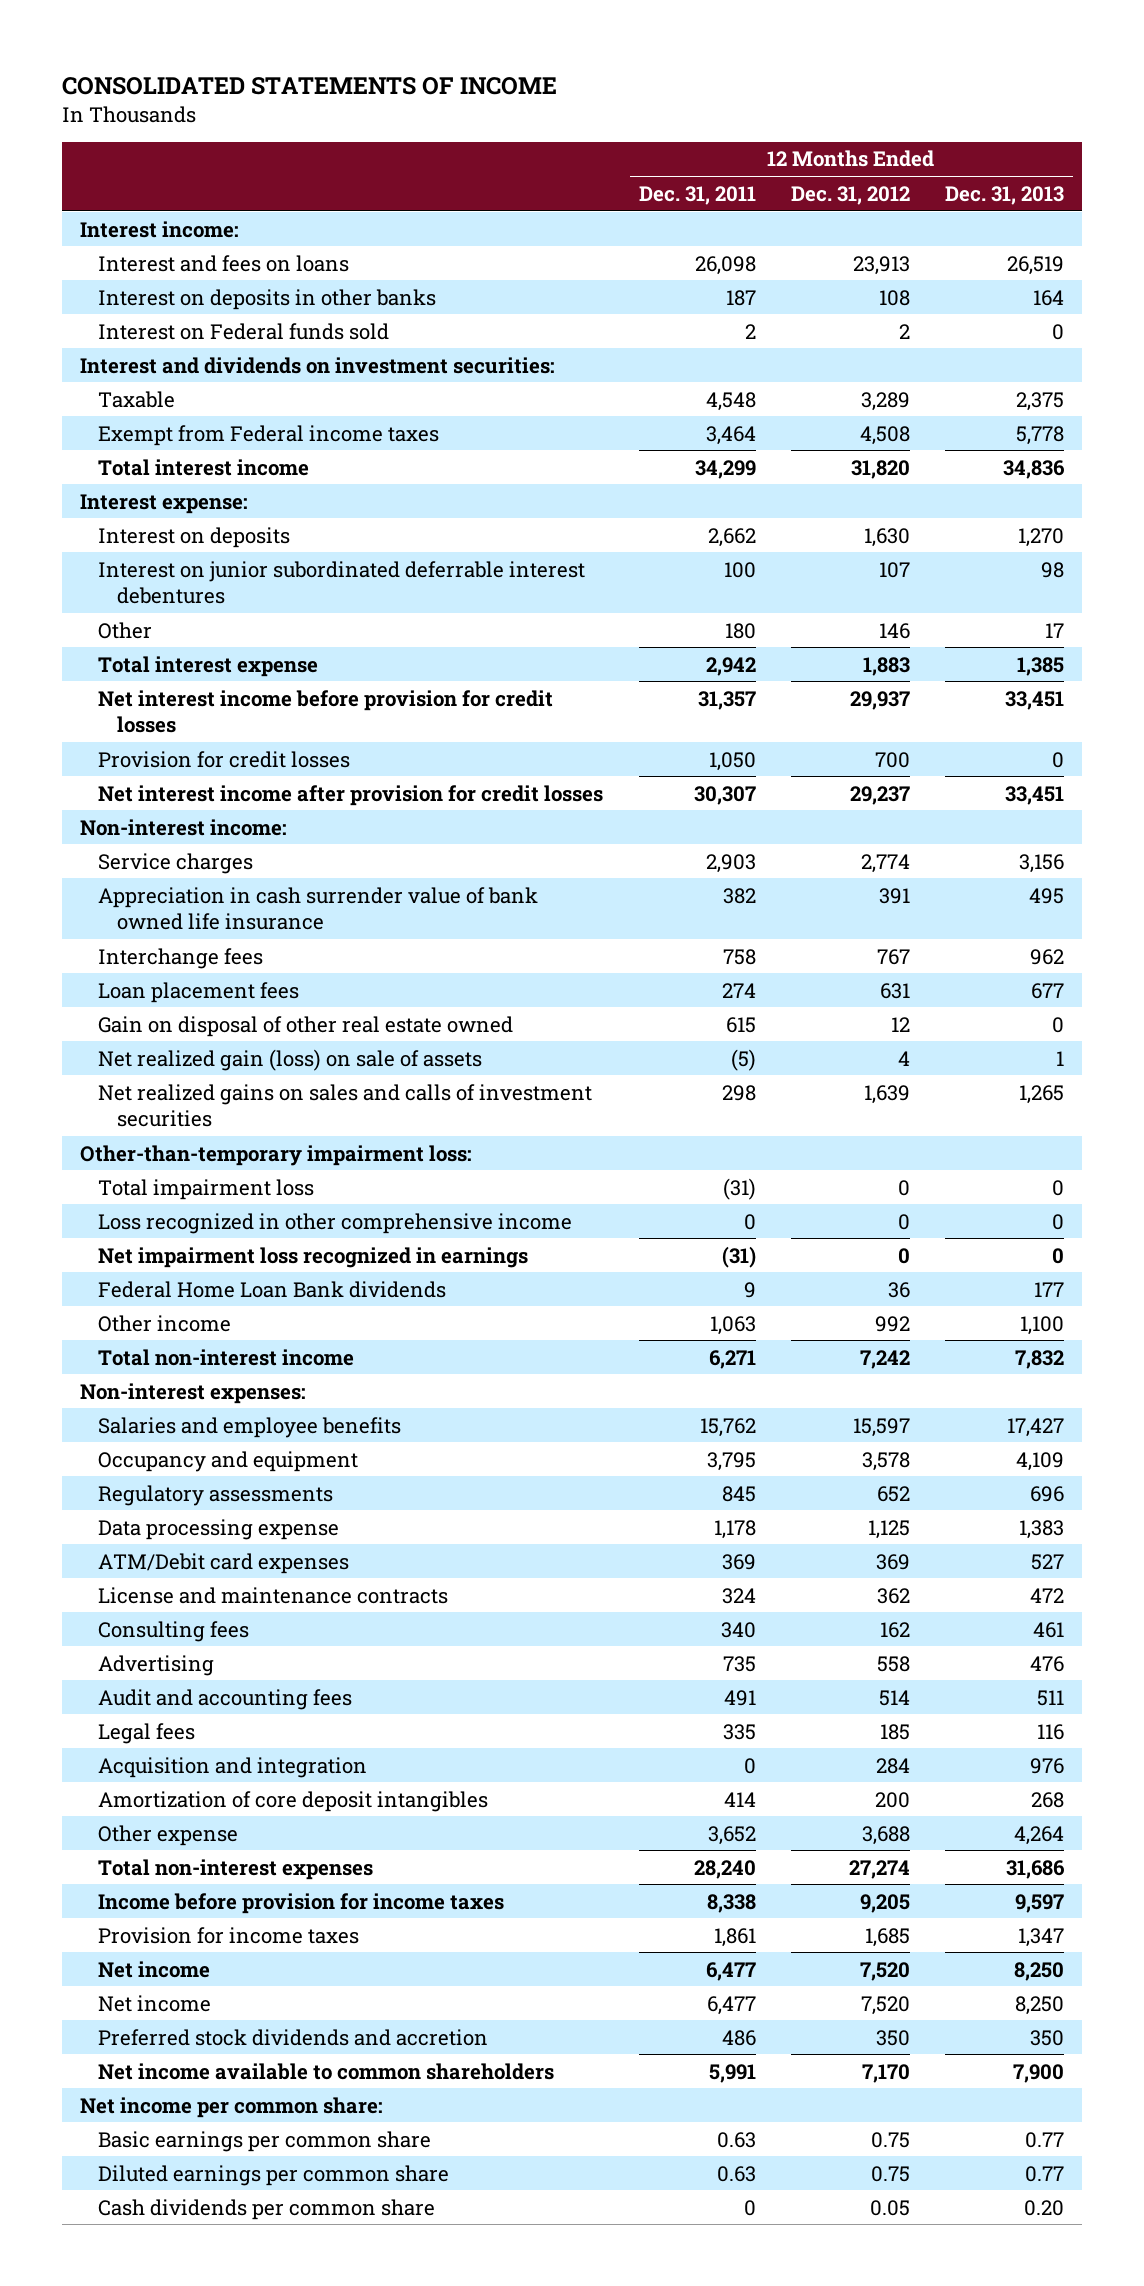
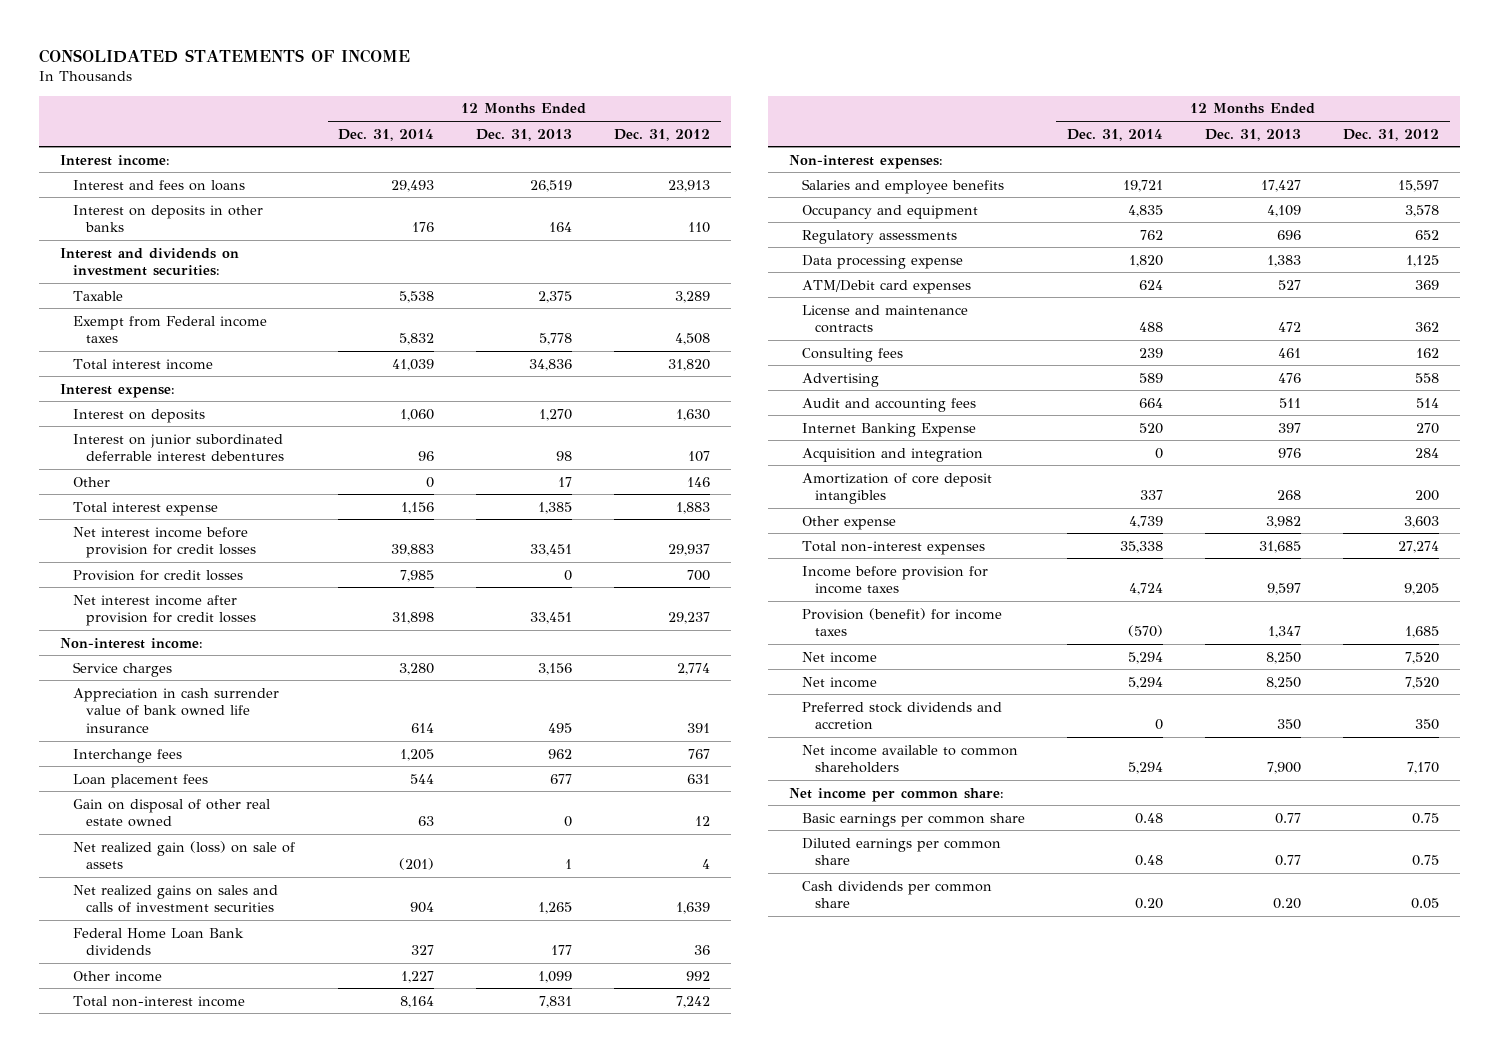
- | 12 Months Ended Dec. 31, 2011 | 12 Months Ended Dec. 31, 2012 | 12 Months Ended Dec. 31, 2013
+ | 12 Months Ended Dec. 31, 2014 | 12 Months Ended Dec. 31, 2013 | 12 Months Ended Dec. 31, 2012
- Interest on deposits in other banks | 187 | 108 | 164
- Interest on Federal funds sold | 2 | 2 | 0
+ Interest on deposits in other banks | 176 | 164 | 110
- Other-than-temporary impairment loss:
- Total impairment loss | (31) | 0 | 0
- Loss recognized in other comprehensive income | 0 | 0 | 0
- Net impairment loss recognized in earnings | (31) | 0 | 0
- Other income | 1,063 | 992 | 1,100
- Total non-interest income | 6,271 | 7,242 | 7,832
+ Other income | 1,227 | 1,099 | 992
+ Total non-interest income | 8,164 | 7,831 | 7,242
- Legal fees | 335 | 185 | 116
+ Internet Banking Expense | 520 | 397 | 270
- Other expense | 3,652 | 3,688 | 4,264
- Total non-interest expenses | 28,240 | 27,274 | 31,686
+ Other expense | 4,739 | 3,982 | 3,603
+ Total non-interest expenses | 35,338 | 31,685 | 27,274
- Provision for income taxes | 1,861 | 1,685 | 1,347
+ Provision (benefit) for income taxes | (570) | 1,347 | 1,685

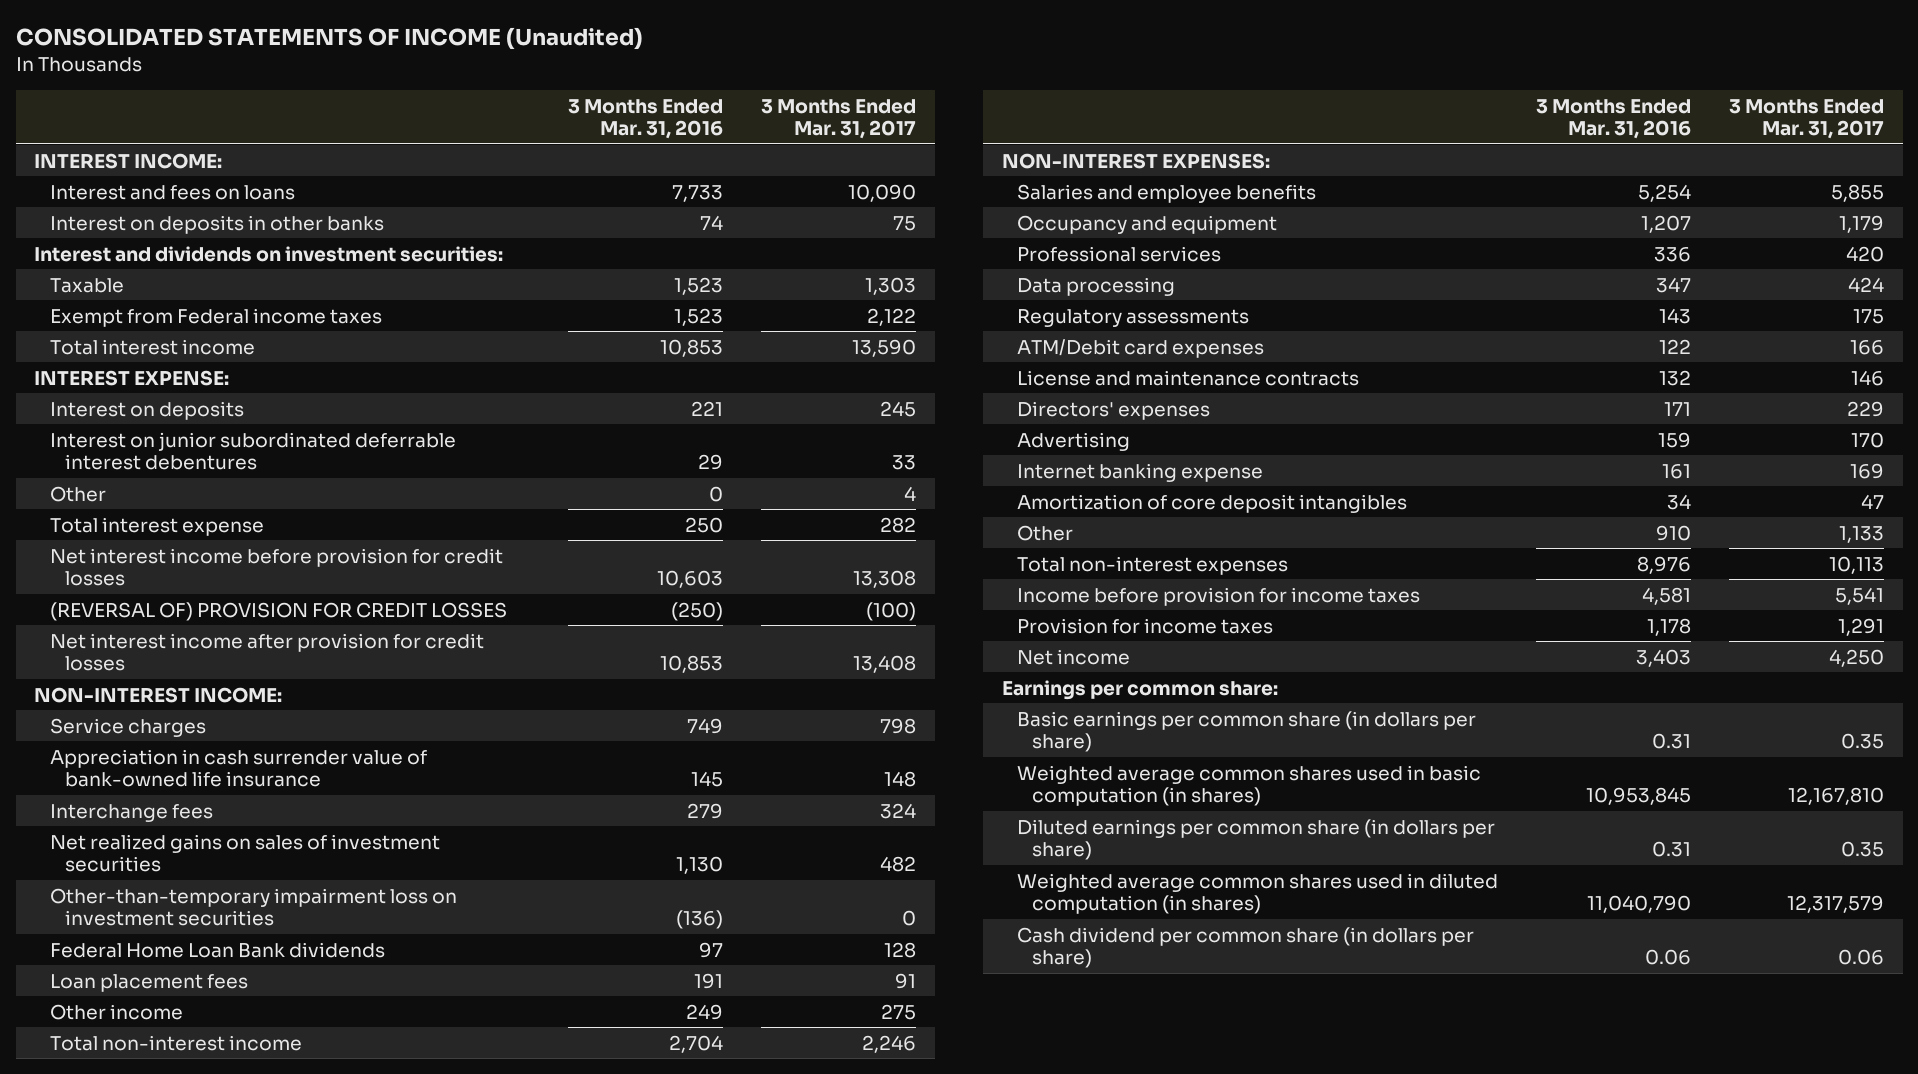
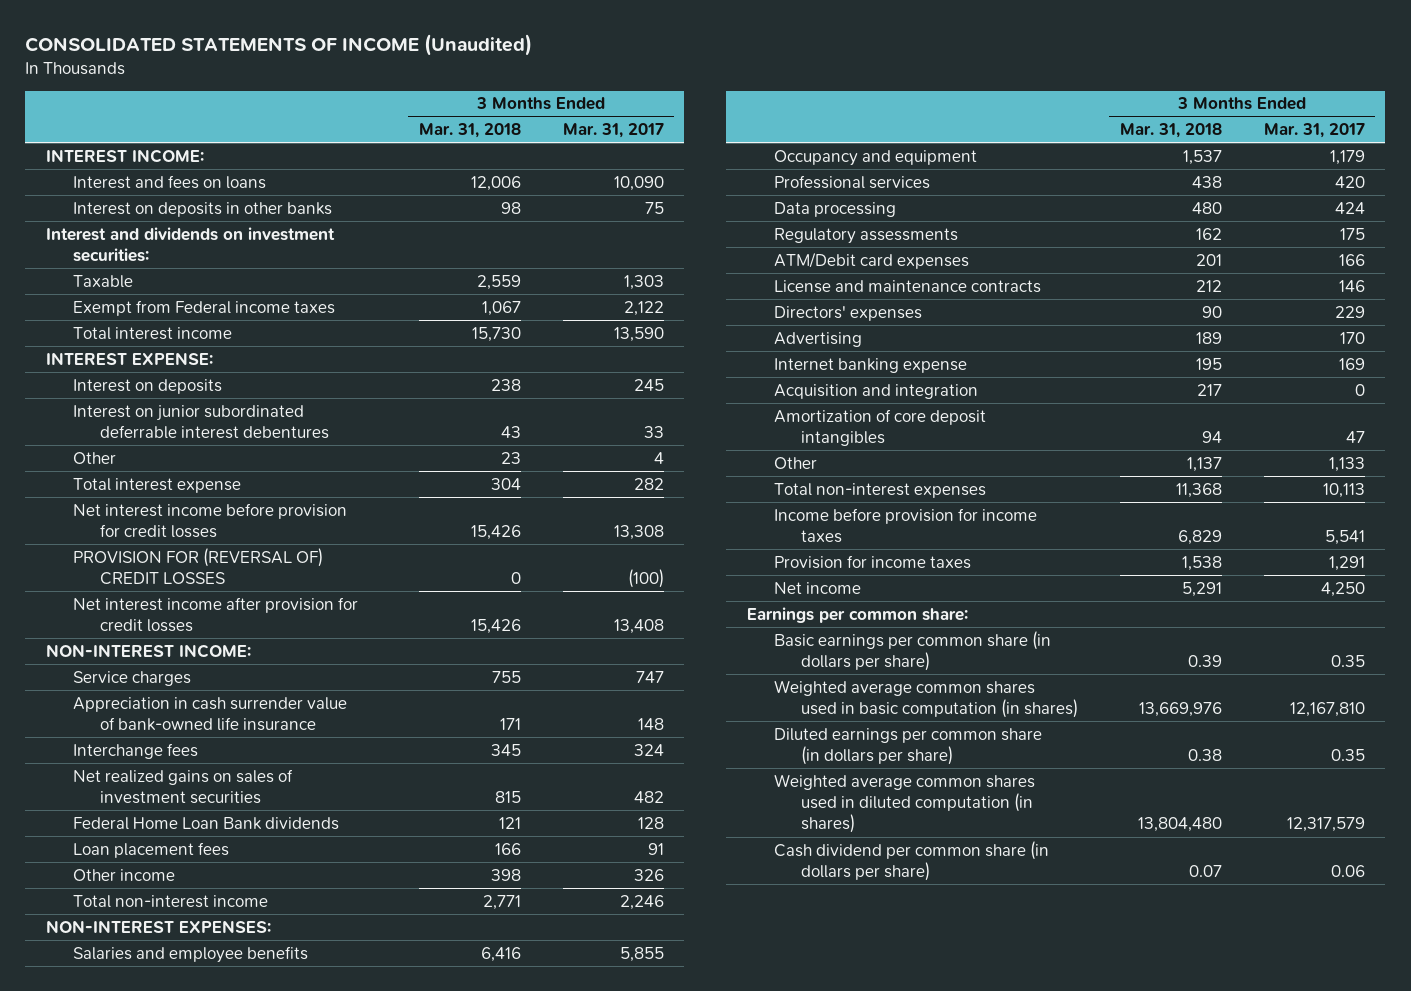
- | 3 Months Ended Mar. 31, 2016 | 3 Months Ended Mar. 31, 2017
+ | 3 Months Ended Mar. 31, 2018 | 3 Months Ended Mar. 31, 2017
- (REVERSAL OF) PROVISION FOR CREDIT LOSSES | (250) | (100)
+ PROVISION FOR (REVERSAL OF) CREDIT LOSSES | 0 | (100)
- Service charges | 749 | 798
+ Service charges | 755 | 747
- Other-than-temporary impairment loss on investment securities | (136) | 0
- Other income | 249 | 275
+ Other income | 398 | 326
+ Acquisition and integration | 217 | 0

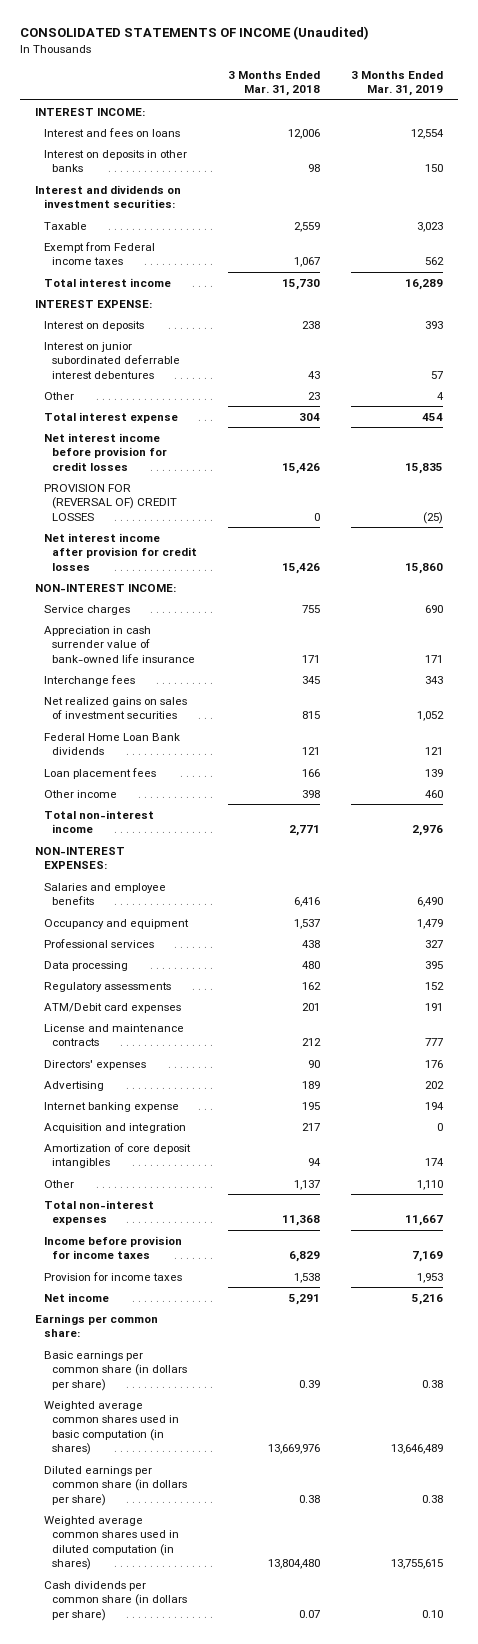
- | 3 Months Ended Mar. 31, 2018 | 3 Months Ended Mar. 31, 2017
+ | 3 Months Ended Mar. 31, 2018 | 3 Months Ended Mar. 31, 2019
- Cash dividend per common share (in dollars per share) | 0.07 | 0.06
+ Cash dividends per common share (in dollars per share) | 0.07 | 0.10

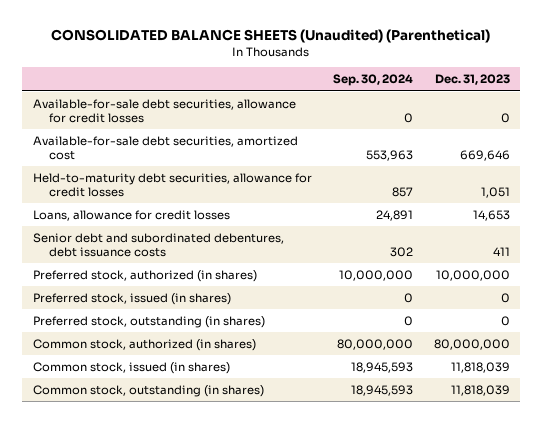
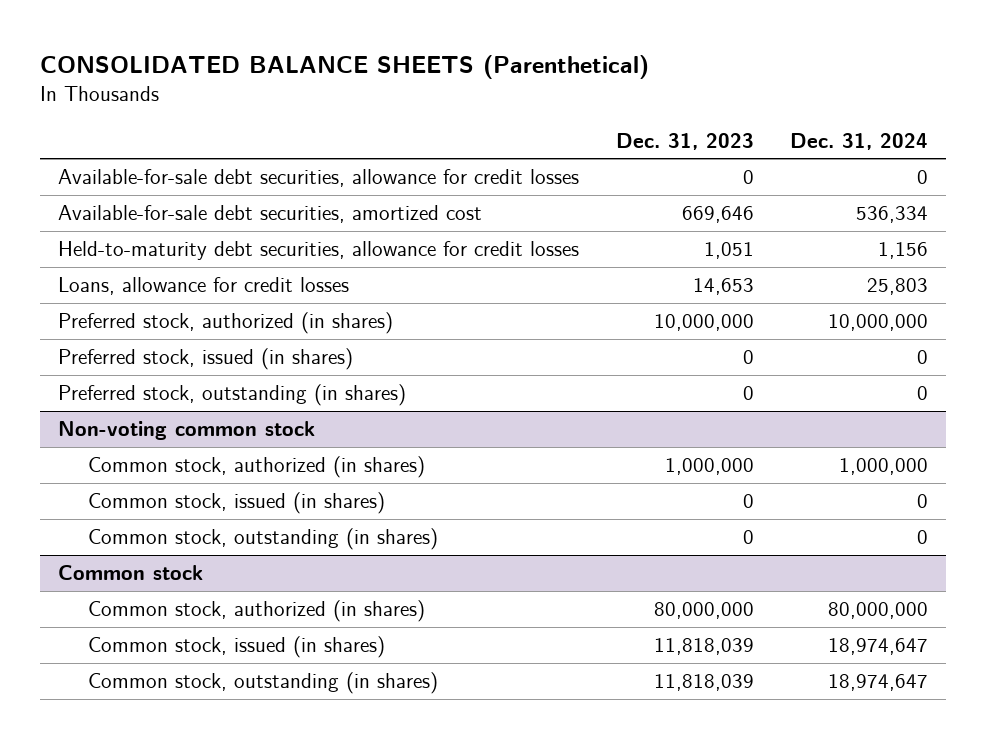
- CONSOLIDATED BALANCE SHEETS (Unaudited) (Parenthetical)
+ CONSOLIDATED BALANCE SHEETS (Parenthetical)
- | Sep. 30, 2024 | Dec. 31, 2023
+ | Dec. 31, 2023 | Dec. 31, 2024
- Senior debt and subordinated debentures, debt issuance costs | 302 | 411
+ Non-voting common stock
+ Common stock, authorized (in shares) | 1,000,000 | 1,000,000
+ Common stock, issued (in shares) | 0 | 0
+ Common stock, outstanding (in shares) | 0 | 0
+ Common stock

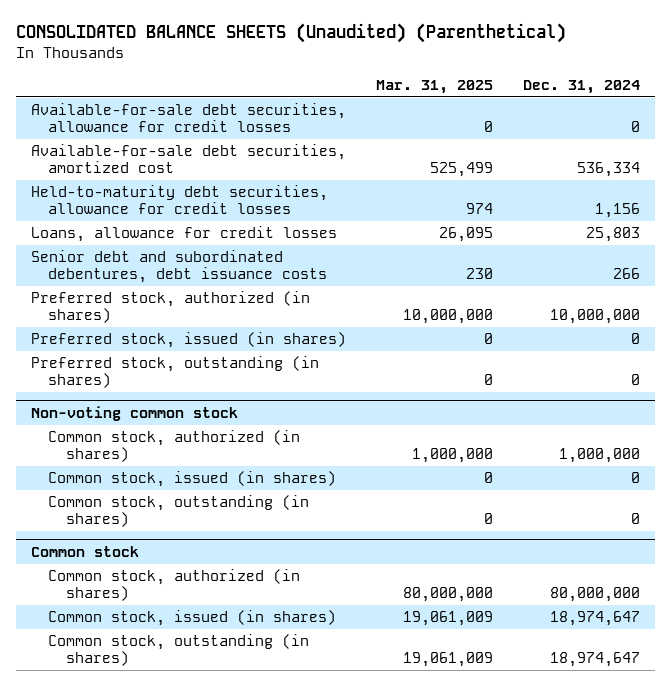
- CONSOLIDATED BALANCE SHEETS (Parenthetical)
+ CONSOLIDATED BALANCE SHEETS (Unaudited) (Parenthetical)
- | Dec. 31, 2023 | Dec. 31, 2024
+ | Mar. 31, 2025 | Dec. 31, 2024
+ Senior debt and subordinated debentures, debt issuance costs | 230 | 266

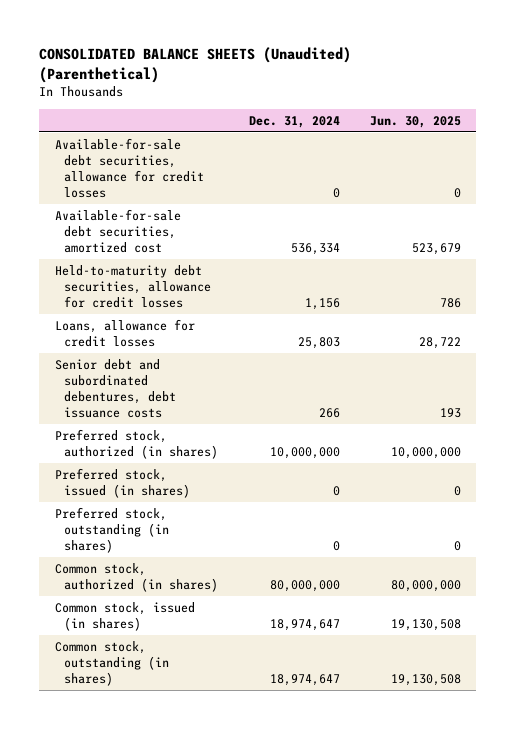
- | Mar. 31, 2025 | Dec. 31, 2024
+ | Dec. 31, 2024 | Jun. 30, 2025
- Non-voting common stock
- Common stock, authorized (in shares) | 1,000,000 | 1,000,000
- Common stock, issued (in shares) | 0 | 0
- Common stock, outstanding (in shares) | 0 | 0
- Common stock

